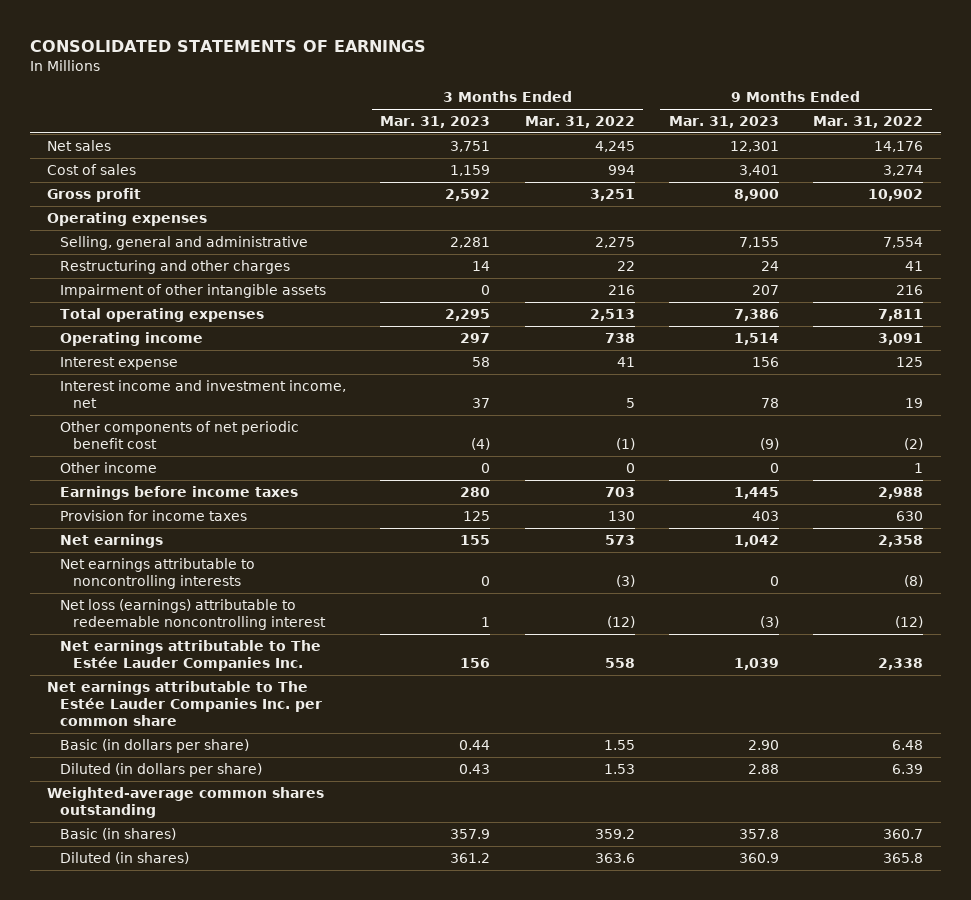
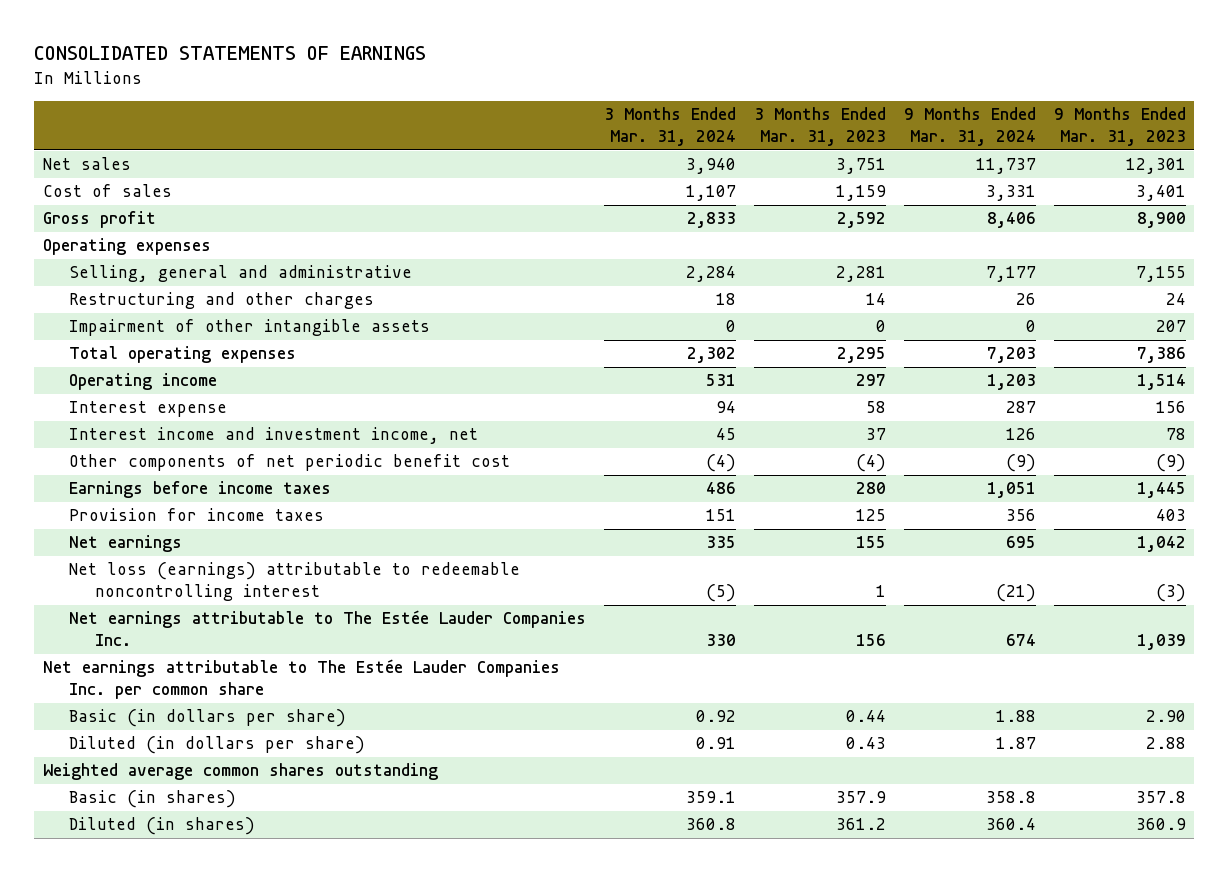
- | 3 Months Ended Mar. 31, 2023 | 3 Months Ended Mar. 31, 2022 | 9 Months Ended Mar. 31, 2023 | 9 Months Ended Mar. 31, 2022
+ | 3 Months Ended Mar. 31, 2024 | 3 Months Ended Mar. 31, 2023 | 9 Months Ended Mar. 31, 2024 | 9 Months Ended Mar. 31, 2023
- Other income | 0 | 0 | 0 | 1
- Net earnings attributable to noncontrolling interests | 0 | (3) | 0 | (8)
- Weighted-average common shares outstanding
+ Weighted average common shares outstanding

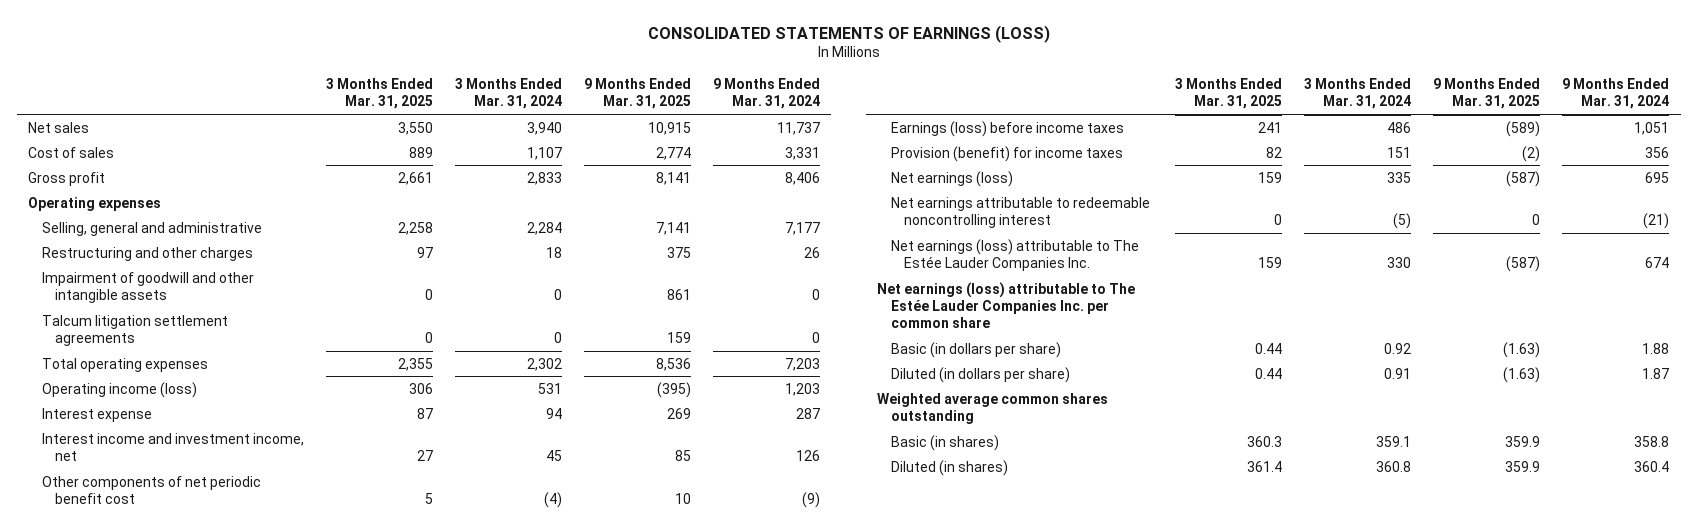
- CONSOLIDATED STATEMENTS OF EARNINGS
+ CONSOLIDATED STATEMENTS OF EARNINGS (LOSS)
- | 3 Months Ended Mar. 31, 2024 | 3 Months Ended Mar. 31, 2023 | 9 Months Ended Mar. 31, 2024 | 9 Months Ended Mar. 31, 2023
+ | 3 Months Ended Mar. 31, 2025 | 3 Months Ended Mar. 31, 2024 | 9 Months Ended Mar. 31, 2025 | 9 Months Ended Mar. 31, 2024
- Impairment of other intangible assets | 0 | 0 | 0 | 207
+ Impairment of goodwill and other intangible assets | 0 | 0 | 861 | 0
+ Talcum litigation settlement agreements | 0 | 0 | 159 | 0
- Operating income | 531 | 297 | 1,203 | 1,514
+ Operating income (loss) | 306 | 531 | (395) | 1,203
- Earnings before income taxes | 486 | 280 | 1,051 | 1,445
- Provision for income taxes | 151 | 125 | 356 | 403
- Net earnings | 335 | 155 | 695 | 1,042
- Net loss (earnings) attributable to redeemable noncontrolling interest | (5) | 1 | (21) | (3)
- Net earnings attributable to The Estée Lauder Companies Inc. | 330 | 156 | 674 | 1,039
- Net earnings attributable to The Estée Lauder Companies Inc. per common share
+ Earnings (loss) before income taxes | 241 | 486 | (589) | 1,051
+ Provision (benefit) for income taxes | 82 | 151 | (2) | 356
+ Net earnings (loss) | 159 | 335 | (587) | 695
+ Net earnings attributable to redeemable noncontrolling interest | 0 | (5) | 0 | (21)
+ Net earnings (loss) attributable to The Estée Lauder Companies Inc. | 159 | 330 | (587) | 674
+ Net earnings (loss) attributable to The Estée Lauder Companies Inc. per common share

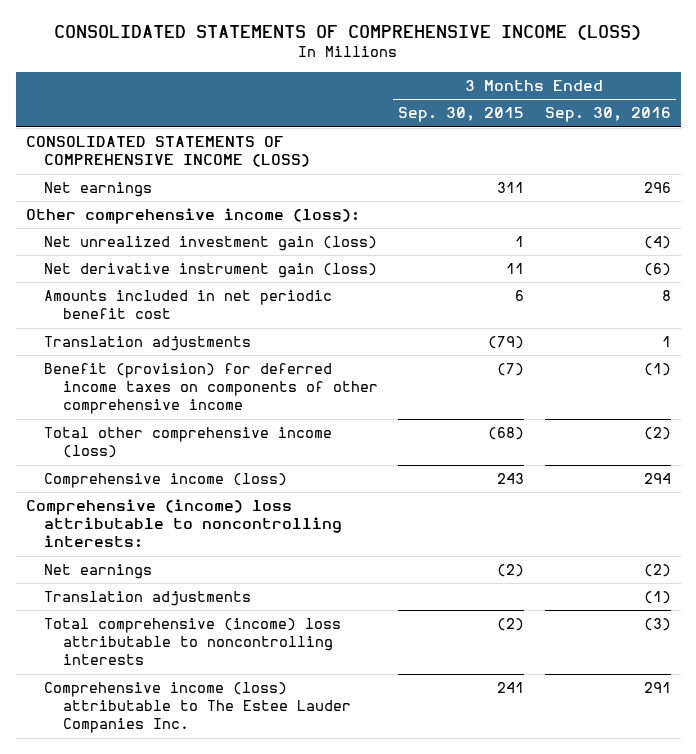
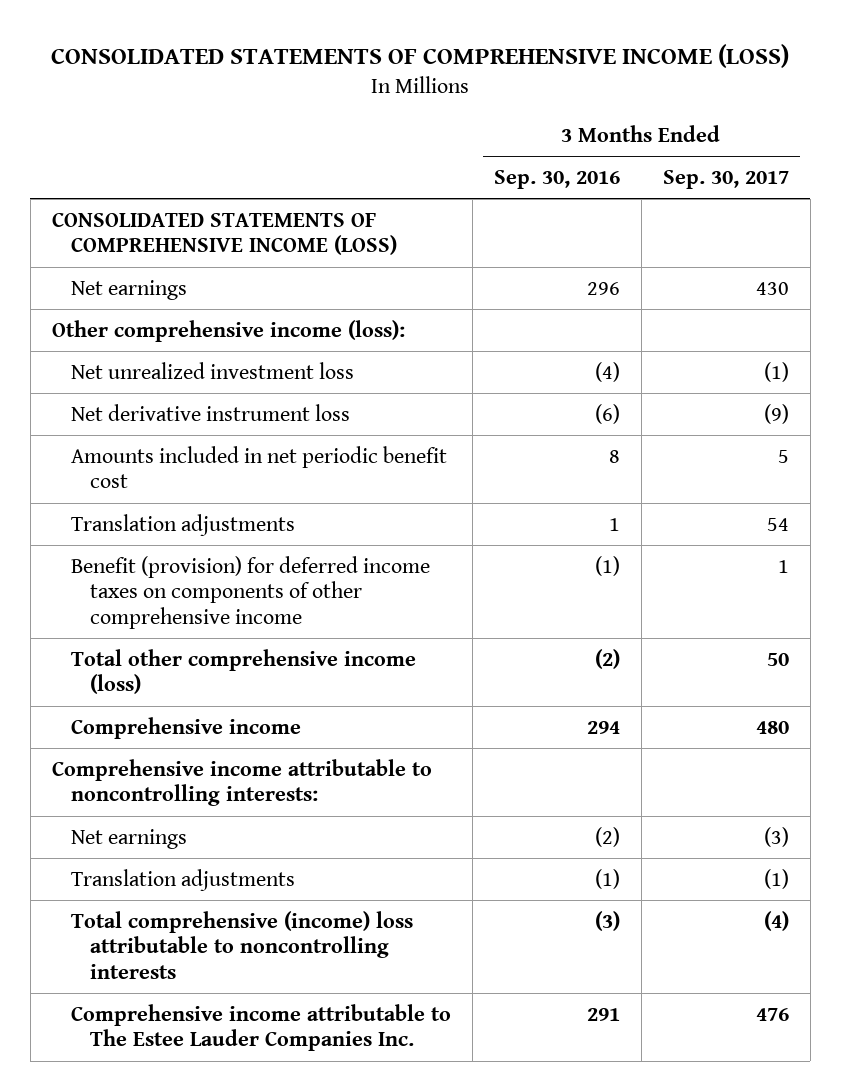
- | 3 Months Ended Sep. 30, 2015 | 3 Months Ended Sep. 30, 2016
+ | 3 Months Ended Sep. 30, 2016 | 3 Months Ended Sep. 30, 2017
- Net unrealized investment gain (loss) | 1 | (4)
- Net derivative instrument gain (loss) | 11 | (6)
+ Net unrealized investment loss | (4) | (1)
+ Net derivative instrument loss | (6) | (9)
- Comprehensive income (loss) | 243 | 294
- Comprehensive (income) loss attributable to noncontrolling interests:
+ Comprehensive income | 294 | 480
+ Comprehensive income attributable to noncontrolling interests:
- Comprehensive income (loss) attributable to The Estee Lauder Companies Inc. | 241 | 291
+ Comprehensive income attributable to The Estee Lauder Companies Inc. | 291 | 476

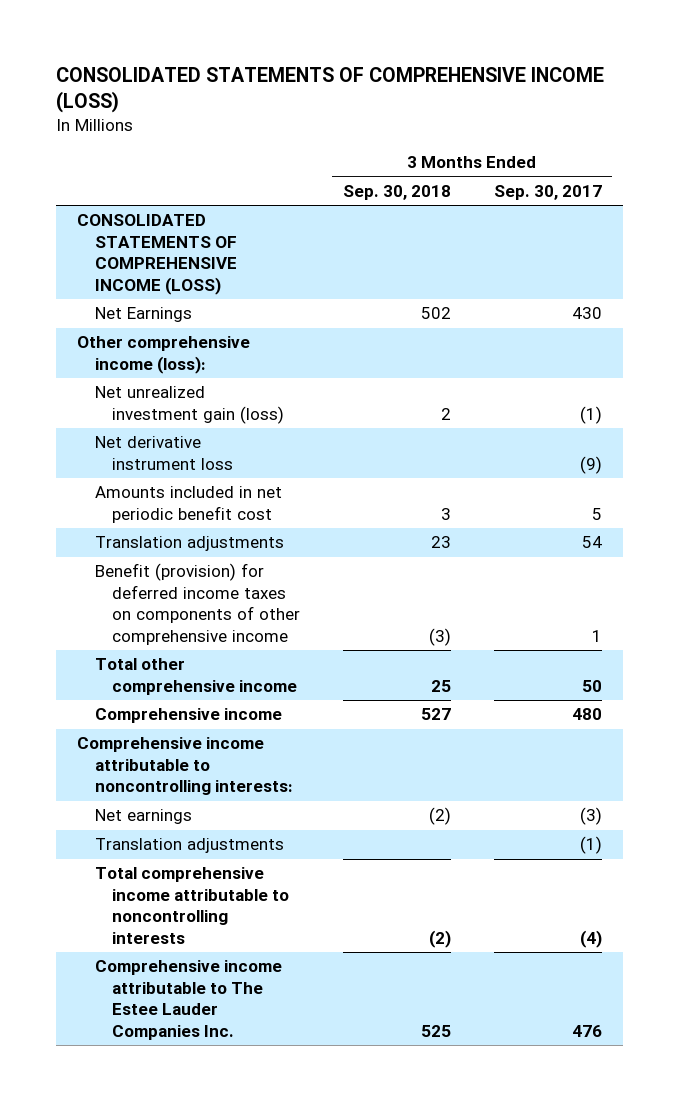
- | 3 Months Ended Sep. 30, 2016 | 3 Months Ended Sep. 30, 2017
+ | 3 Months Ended Sep. 30, 2018 | 3 Months Ended Sep. 30, 2017
- Net earnings | 296 | 430
+ Net Earnings | 502 | 430
- Net unrealized investment loss | (4) | (1)
+ Net unrealized investment gain (loss) | 2 | (1)
- Total other comprehensive income (loss) | (2) | 50
+ Total other comprehensive income | 25 | 50
- Total comprehensive (income) loss attributable to noncontrolling interests | (3) | (4)
+ Total comprehensive income attributable to noncontrolling interests | (2) | (4)

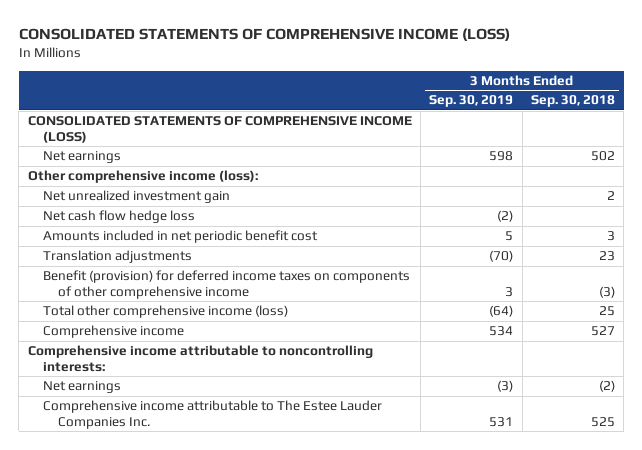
- | 3 Months Ended Sep. 30, 2018 | 3 Months Ended Sep. 30, 2017
+ | 3 Months Ended Sep. 30, 2019 | 3 Months Ended Sep. 30, 2018
- Net Earnings | 502 | 430
+ Net earnings | 598 | 502
- Net unrealized investment gain (loss) | 2 | (1)
- Net derivative instrument loss | | (9)
+ Net unrealized investment gain | | 2
+ Net cash flow hedge loss | (2) |
- Total other comprehensive income | 25 | 50
+ Total other comprehensive income (loss) | (64) | 25
- Translation adjustments | | (1)
- Total comprehensive income attributable to noncontrolling interests | (2) | (4)

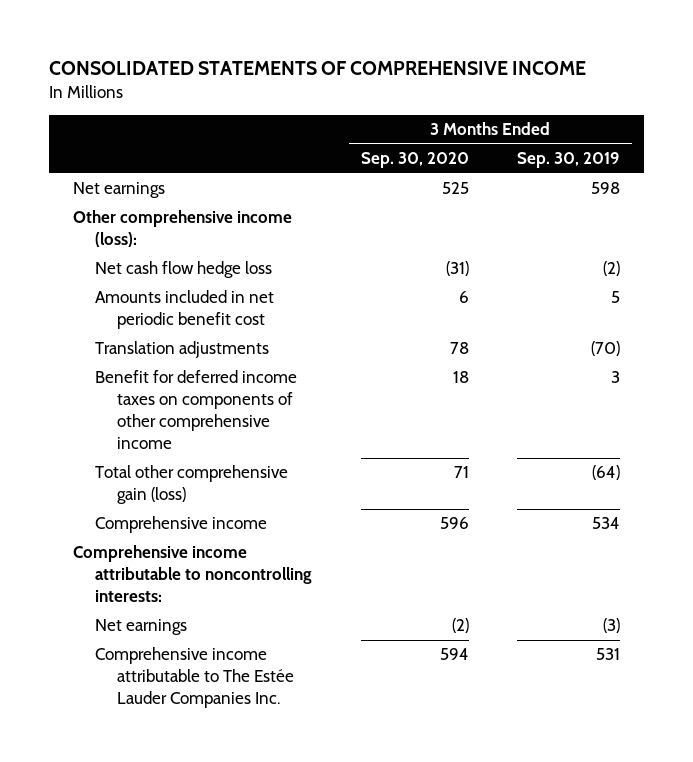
- CONSOLIDATED STATEMENTS OF COMPREHENSIVE INCOME (LOSS)
+ CONSOLIDATED STATEMENTS OF COMPREHENSIVE INCOME
- | 3 Months Ended Sep. 30, 2019 | 3 Months Ended Sep. 30, 2018
+ | 3 Months Ended Sep. 30, 2020 | 3 Months Ended Sep. 30, 2019
- CONSOLIDATED STATEMENTS OF COMPREHENSIVE INCOME (LOSS)
- Net unrealized investment gain | | 2
- Benefit (provision) for deferred income taxes on components of other comprehensive income | 3 | (3)
- Total other comprehensive income (loss) | (64) | 25
+ Benefit for deferred income taxes on components of other comprehensive income | 18 | 3
+ Total other comprehensive gain (loss) | 71 | (64)
- Comprehensive income attributable to The Estee Lauder Companies Inc. | 531 | 525
+ Comprehensive income attributable to The Estée Lauder Companies Inc. | 594 | 531

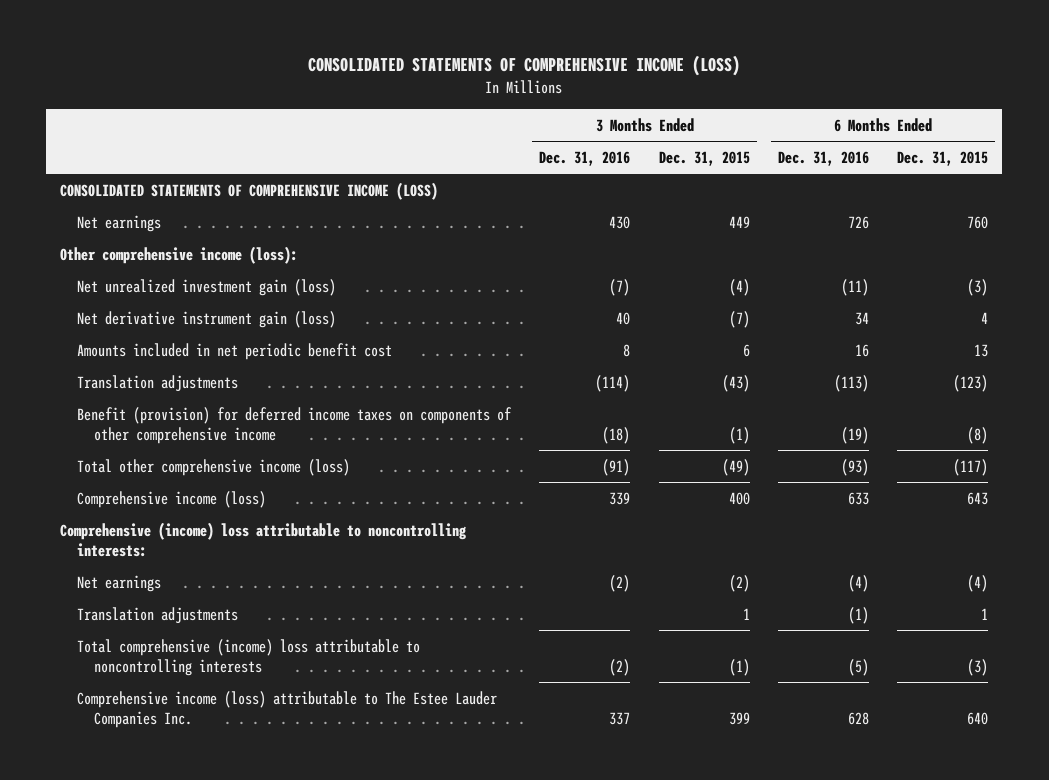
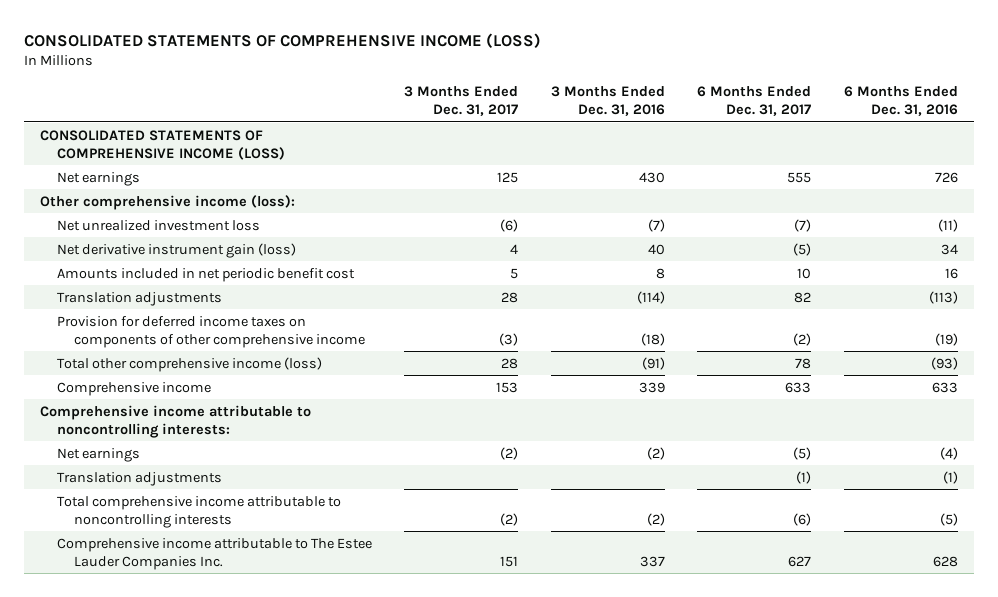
- | 3 Months Ended Dec. 31, 2016 | 3 Months Ended Dec. 31, 2015 | 6 Months Ended Dec. 31, 2016 | 6 Months Ended Dec. 31, 2015
+ | 3 Months Ended Dec. 31, 2017 | 3 Months Ended Dec. 31, 2016 | 6 Months Ended Dec. 31, 2017 | 6 Months Ended Dec. 31, 2016
- Net unrealized investment gain (loss) | (7) | (4) | (11) | (3)
+ Net unrealized investment loss | (6) | (7) | (7) | (11)
- Benefit (provision) for deferred income taxes on components of other comprehensive income | (18) | (1) | (19) | (8)
+ Provision for deferred income taxes on components of other comprehensive income | (3) | (18) | (2) | (19)
- Comprehensive income (loss) | 339 | 400 | 633 | 643
- Comprehensive (income) loss attributable to noncontrolling interests:
+ Comprehensive income | 153 | 339 | 633 | 633
+ Comprehensive income attributable to noncontrolling interests:
- Total comprehensive (income) loss attributable to noncontrolling interests | (2) | (1) | (5) | (3)
- Comprehensive income (loss) attributable to The Estee Lauder Companies Inc. | 337 | 399 | 628 | 640
+ Total comprehensive income attributable to noncontrolling interests | (2) | (2) | (6) | (5)
+ Comprehensive income attributable to The Estee Lauder Companies Inc. | 151 | 337 | 627 | 628

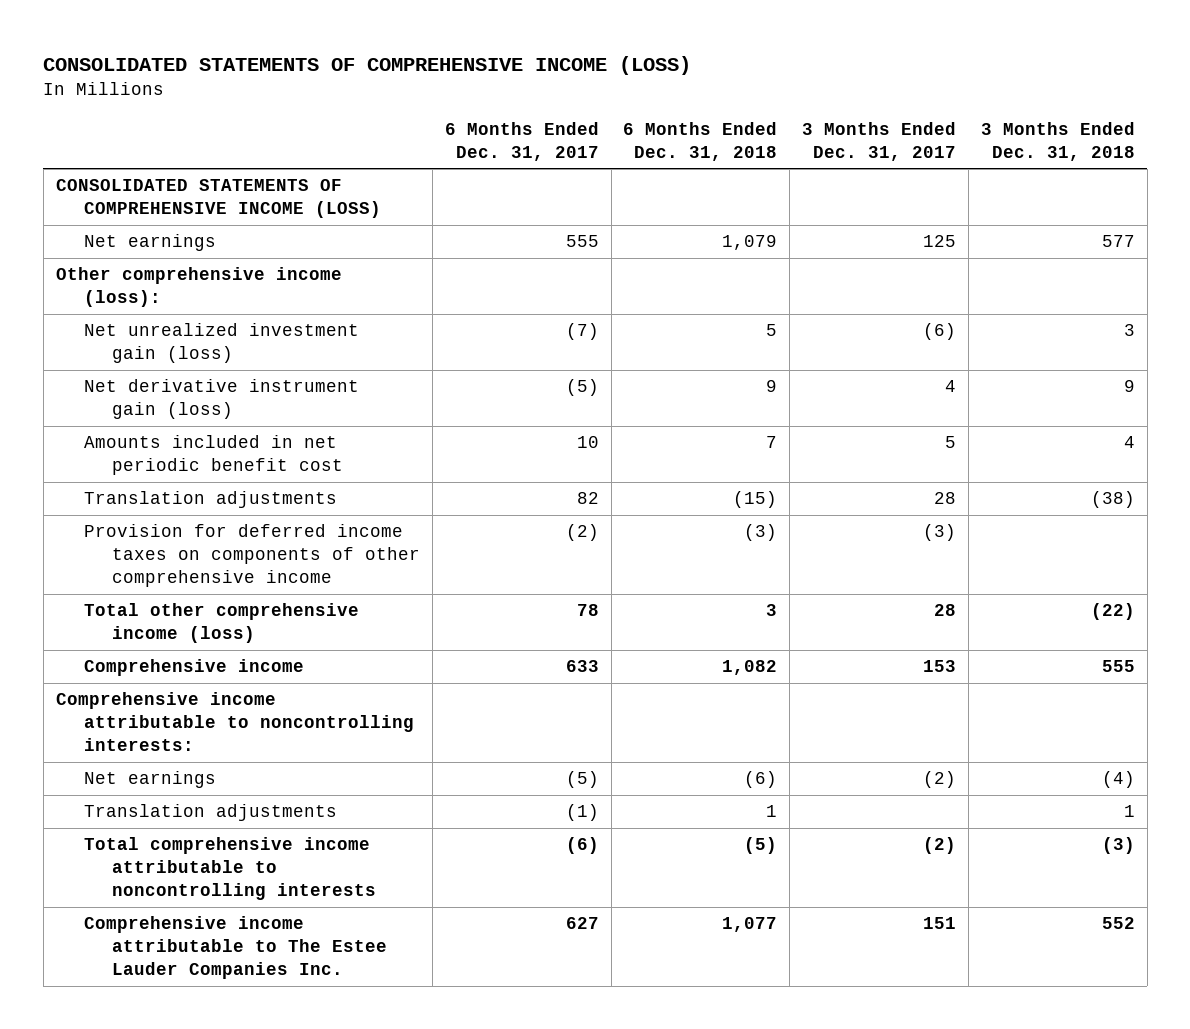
- | 3 Months Ended Dec. 31, 2017 | 3 Months Ended Dec. 31, 2016 | 6 Months Ended Dec. 31, 2017 | 6 Months Ended Dec. 31, 2016
+ | 6 Months Ended Dec. 31, 2017 | 6 Months Ended Dec. 31, 2018 | 3 Months Ended Dec. 31, 2017 | 3 Months Ended Dec. 31, 2018
- Net unrealized investment loss | (6) | (7) | (7) | (11)
+ Net unrealized investment gain (loss) | (7) | 5 | (6) | 3

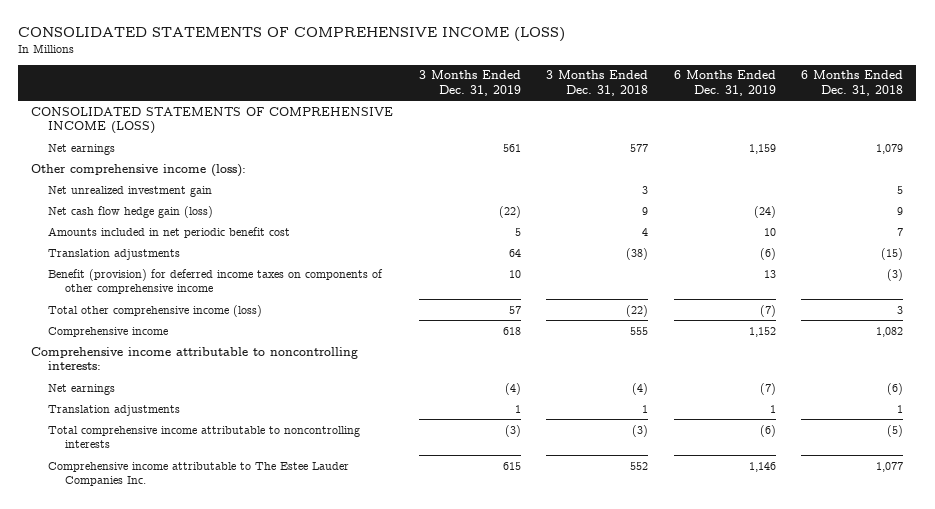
- | 6 Months Ended Dec. 31, 2017 | 6 Months Ended Dec. 31, 2018 | 3 Months Ended Dec. 31, 2017 | 3 Months Ended Dec. 31, 2018
+ | 3 Months Ended Dec. 31, 2019 | 3 Months Ended Dec. 31, 2018 | 6 Months Ended Dec. 31, 2019 | 6 Months Ended Dec. 31, 2018
- Net unrealized investment gain (loss) | (7) | 5 | (6) | 3
- Net derivative instrument gain (loss) | (5) | 9 | 4 | 9
+ Net unrealized investment gain | | 3 | | 5
+ Net cash flow hedge gain (loss) | (22) | 9 | (24) | 9
- Provision for deferred income taxes on components of other comprehensive income | (2) | (3) | (3) |
+ Benefit (provision) for deferred income taxes on components of other comprehensive income | 10 | | 13 | (3)

